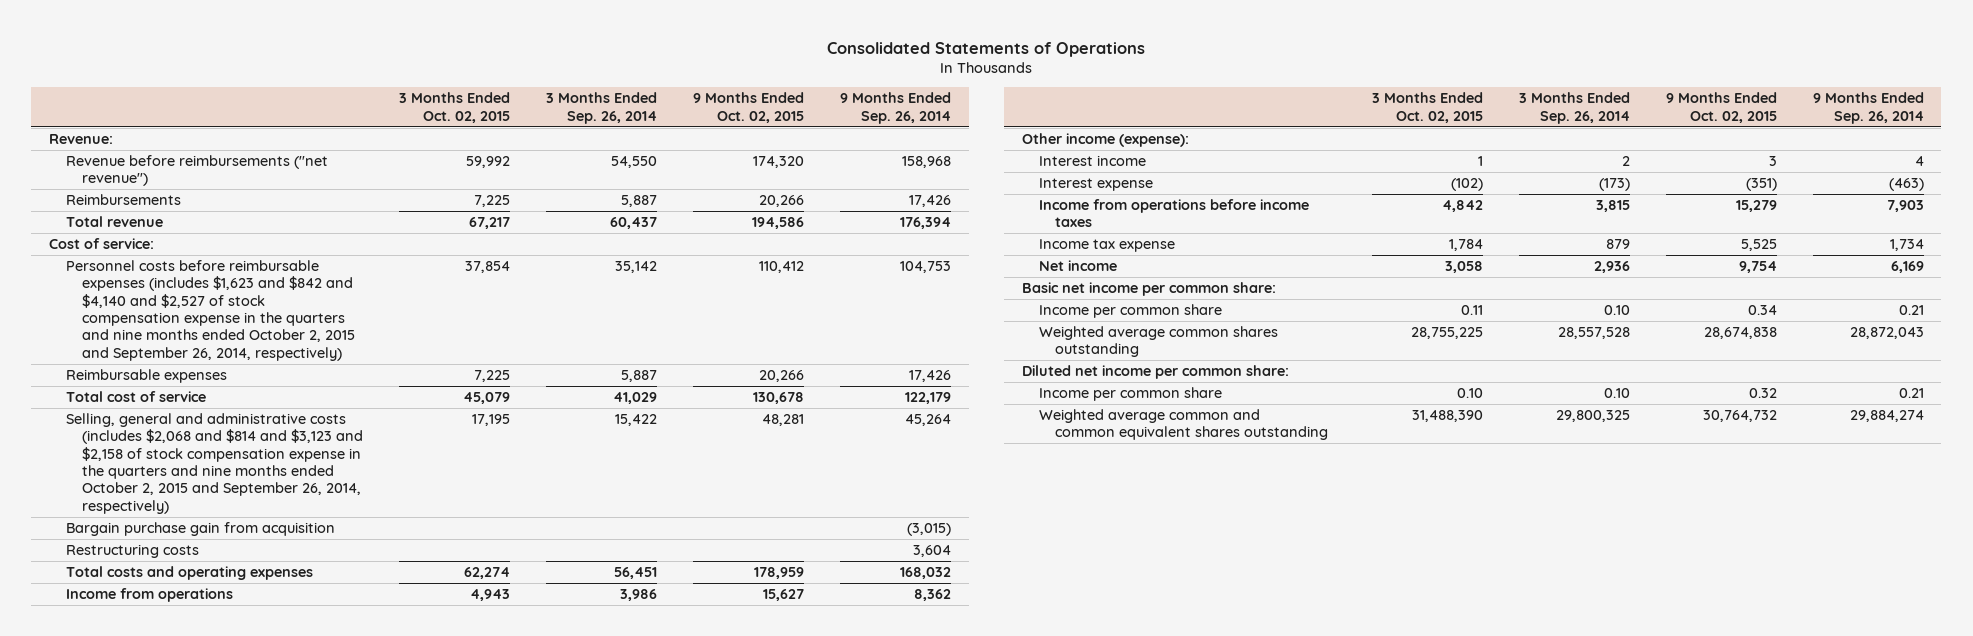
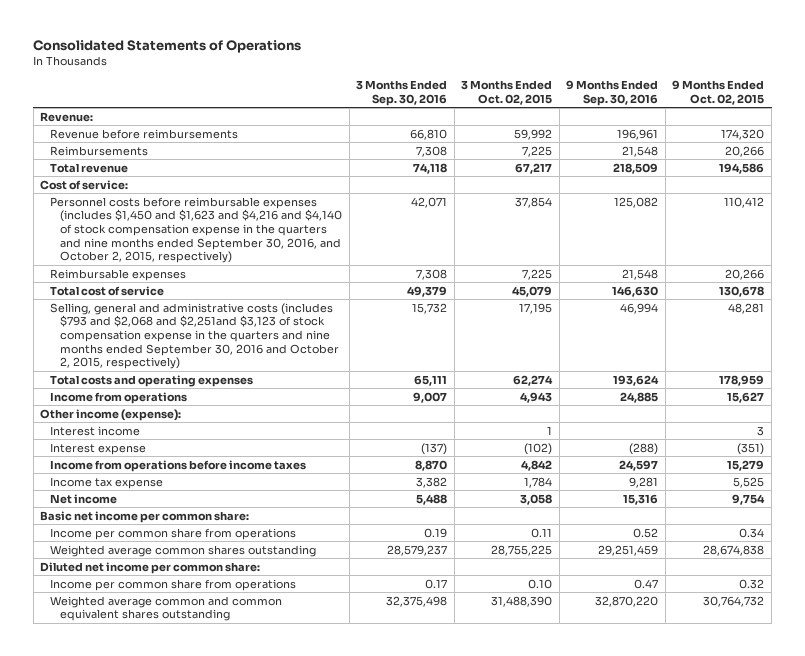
- | 3 Months Ended Oct. 02, 2015 | 3 Months Ended Sep. 26, 2014 | 9 Months Ended Oct. 02, 2015 | 9 Months Ended Sep. 26, 2014
+ | 3 Months Ended Sep. 30, 2016 | 3 Months Ended Oct. 02, 2015 | 9 Months Ended Sep. 30, 2016 | 9 Months Ended Oct. 02, 2015
- Revenue before reimbursements ("net revenue") | 59,992 | 54,550 | 174,320 | 158,968
+ Revenue before reimbursements | 66,810 | 59,992 | 196,961 | 174,320
- Personnel costs before reimbursable expenses (includes $1,623 and $842 and $4,140 and $2,527 of stock compensation expense in the quarters and nine months ended October 2, 2015 and September 26, 2014, respectively) | 37,854 | 35,142 | 110,412 | 104,753
+ Personnel costs before reimbursable expenses (includes $1,450 and $1,623 and $4,216 and $4,140 of stock compensation expense in the quarters and nine months ended September 30, 2016, and October 2, 2015, respectively) | 42,071 | 37,854 | 125,082 | 110,412
- Selling, general and administrative costs (includes $2,068 and $814 and $3,123 and $2,158 of stock compensation expense in the quarters and nine months ended October 2, 2015 and September 26, 2014, respectively) | 17,195 | 15,422 | 48,281 | 45,264
- Bargain purchase gain from acquisition | | | | (3,015)
- Restructuring costs | | | | 3,604
+ Selling, general and administrative costs (includes $793 and $2,068 and $2,251and $3,123 of stock compensation expense in the quarters and nine months ended September 30, 2016 and October 2, 2015, respectively) | 15,732 | 17,195 | 46,994 | 48,281
- Income per common share | 0.11 | 0.10 | 0.34 | 0.21
+ Income per common share from operations | 0.19 | 0.11 | 0.52 | 0.34
- Income per common share | 0.10 | 0.10 | 0.32 | 0.21
+ Income per common share from operations | 0.17 | 0.10 | 0.47 | 0.32

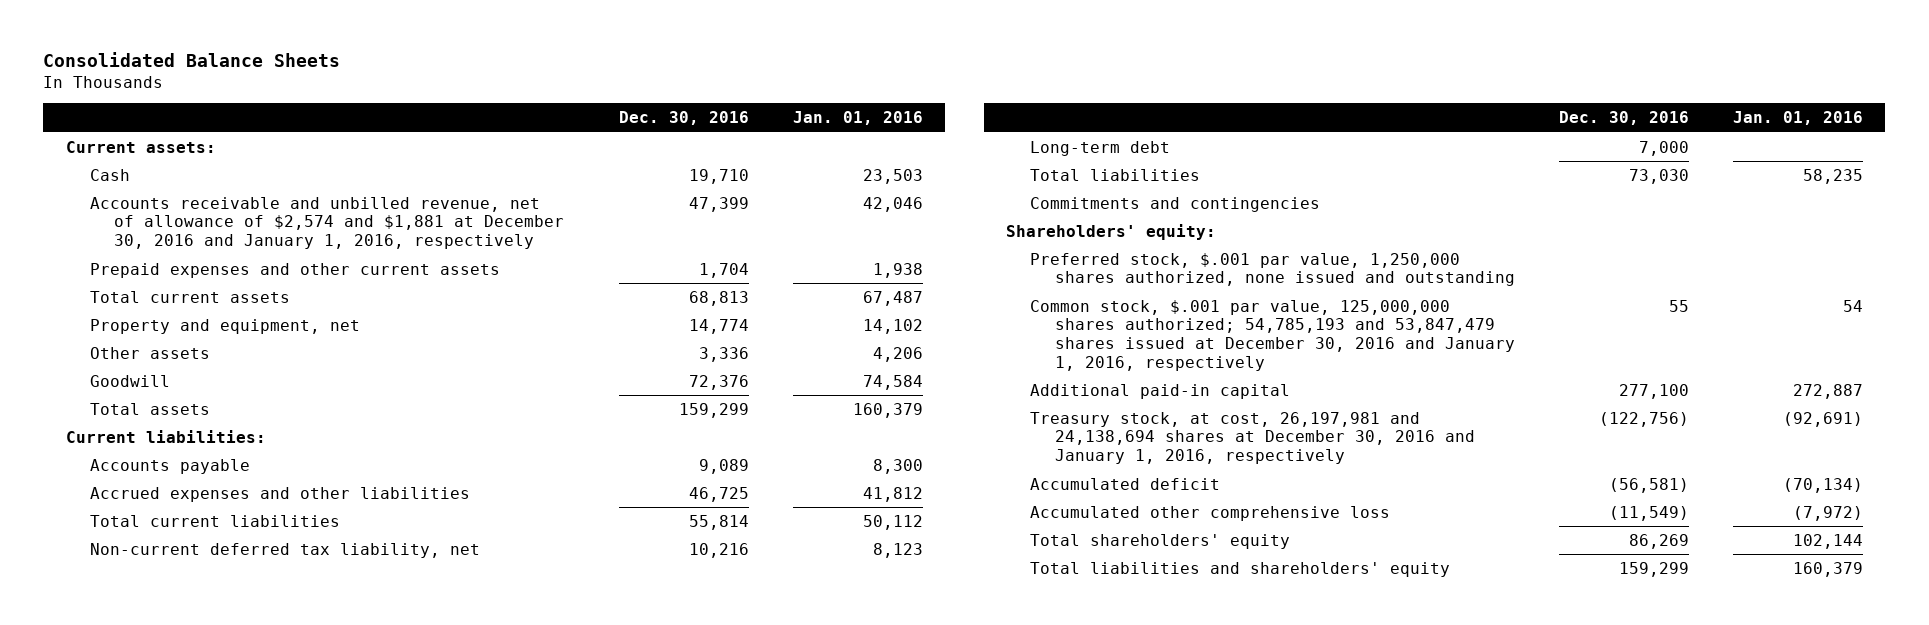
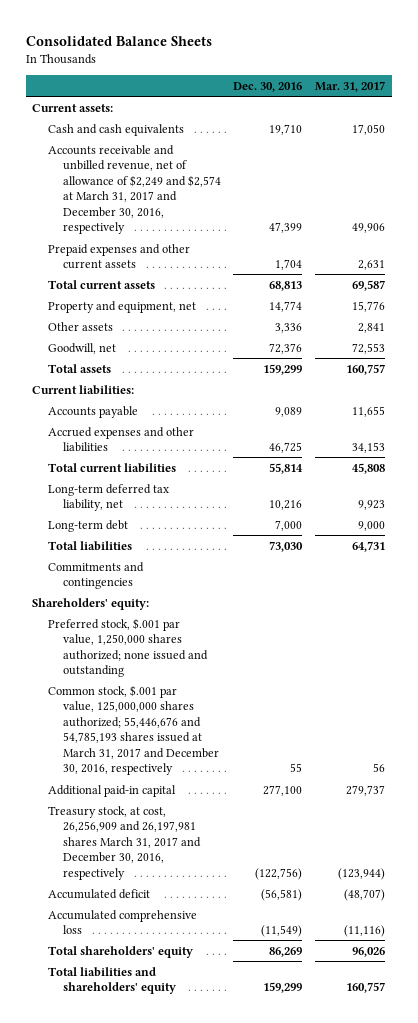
- | Dec. 30, 2016 | Jan. 01, 2016
+ | Dec. 30, 2016 | Mar. 31, 2017
- Cash | 19,710 | 23,503
- Accounts receivable and unbilled revenue, net of allowance of $2,574 and $1,881 at December 30, 2016 and January 1, 2016, respectively | 47,399 | 42,046
+ Cash and cash equivalents | 19,710 | 17,050
+ Accounts receivable and unbilled revenue, net of allowance of $2,249 and $2,574 at March 31, 2017 and December 30, 2016, respectively | 47,399 | 49,906
- Goodwill | 72,376 | 74,584
+ Goodwill, net | 72,376 | 72,553
- Non-current deferred tax liability, net | 10,216 | 8,123
+ Long-term deferred tax liability, net | 10,216 | 9,923
- Preferred stock, $.001 par value, 1,250,000 shares authorized, none issued and outstanding
- Common stock, $.001 par value, 125,000,000 shares authorized; 54,785,193 and 53,847,479 shares issued at December 30, 2016 and January 1, 2016, respectively | 55 | 54
+ Preferred stock, $.001 par value, 1,250,000 shares authorized; none issued and outstanding
+ Common stock, $.001 par value, 125,000,000 shares authorized; 55,446,676 and 54,785,193 shares issued at March 31, 2017 and December 30, 2016, respectively | 55 | 56
- Treasury stock, at cost, 26,197,981 and 24,138,694 shares at December 30, 2016 and January 1, 2016, respectively | (122,756) | (92,691)
+ Treasury stock, at cost, 26,256,909 and 26,197,981 shares March 31, 2017 and December 30, 2016, respectively | (122,756) | (123,944)
- Accumulated other comprehensive loss | (11,549) | (7,972)
+ Accumulated comprehensive loss | (11,549) | (11,116)

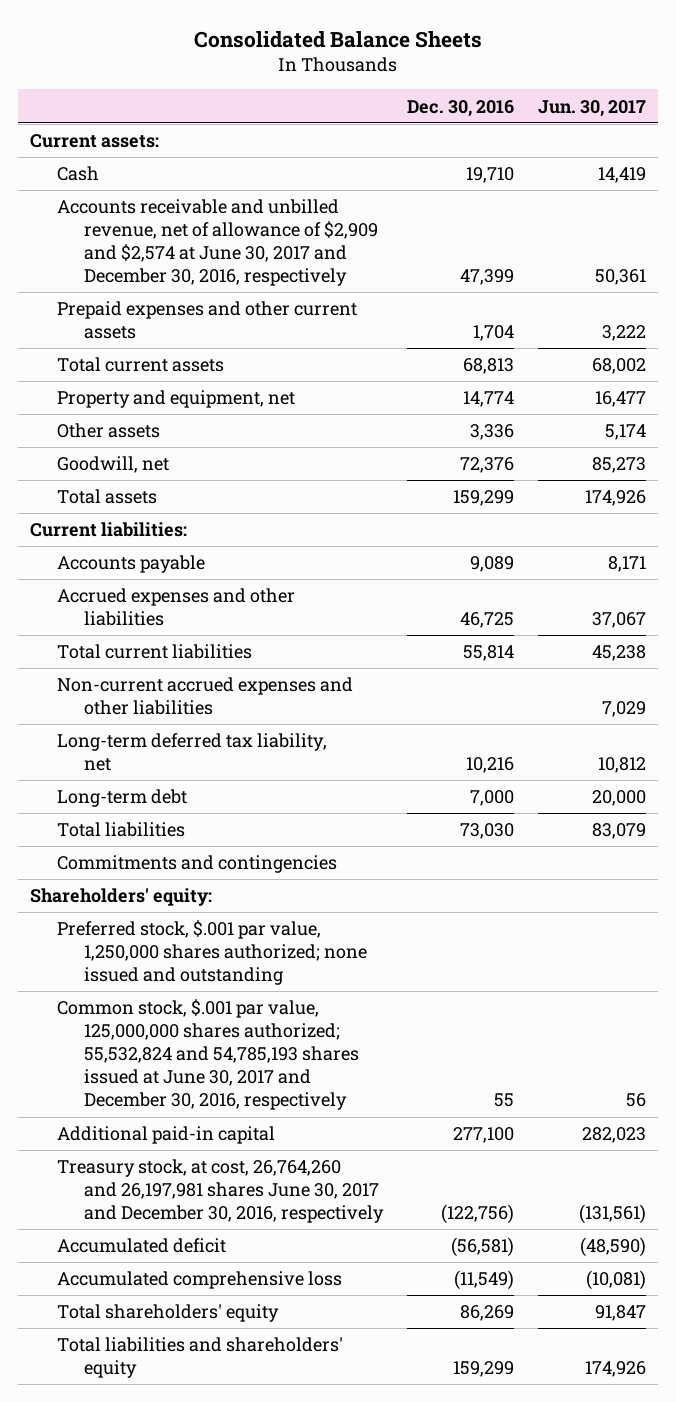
- | Dec. 30, 2016 | Mar. 31, 2017
+ | Dec. 30, 2016 | Jun. 30, 2017
- Cash and cash equivalents | 19,710 | 17,050
- Accounts receivable and unbilled revenue, net of allowance of $2,249 and $2,574 at March 31, 2017 and December 30, 2016, respectively | 47,399 | 49,906
+ Cash | 19,710 | 14,419
+ Accounts receivable and unbilled revenue, net of allowance of $2,909 and $2,574 at June 30, 2017 and December 30, 2016, respectively | 47,399 | 50,361
+ Non-current accrued expenses and other liabilities | | 7,029
- Common stock, $.001 par value, 125,000,000 shares authorized; 55,446,676 and 54,785,193 shares issued at March 31, 2017 and December 30, 2016, respectively | 55 | 56
+ Common stock, $.001 par value, 125,000,000 shares authorized; 55,532,824 and 54,785,193 shares issued at June 30, 2017 and December 30, 2016, respectively | 55 | 56
- Treasury stock, at cost, 26,256,909 and 26,197,981 shares March 31, 2017 and December 30, 2016, respectively | (122,756) | (123,944)
+ Treasury stock, at cost, 26,764,260 and 26,197,981 shares June 30, 2017 and December 30, 2016, respectively | (122,756) | (131,561)

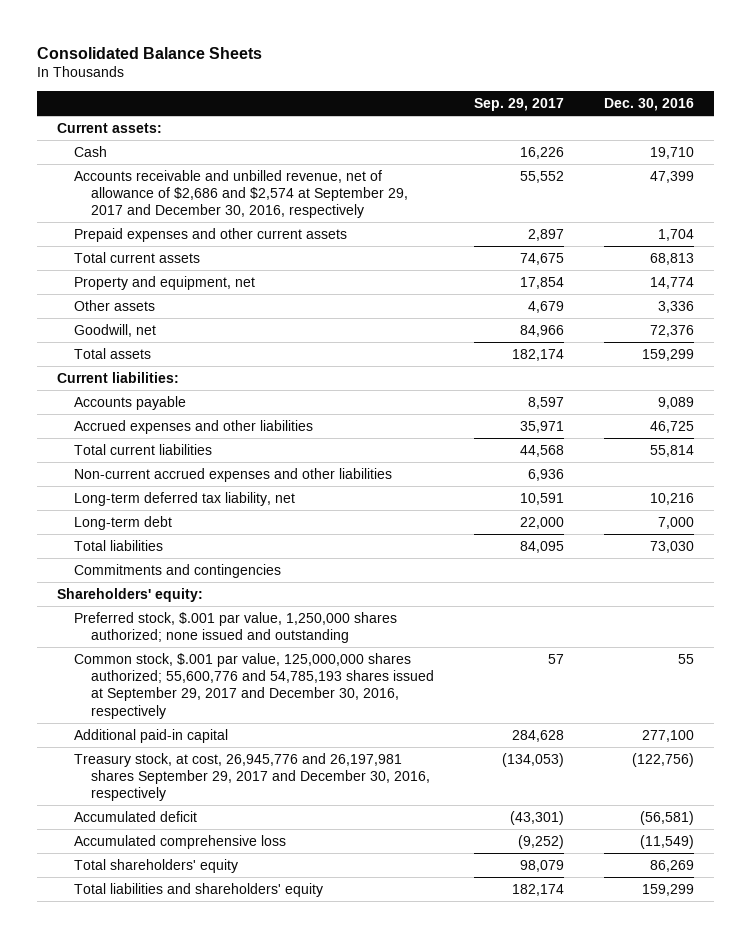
- | Dec. 30, 2016 | Jun. 30, 2017
+ | Sep. 29, 2017 | Dec. 30, 2016
- Accounts receivable and unbilled revenue, net of allowance of $2,909 and $2,574 at June 30, 2017 and December 30, 2016, respectively | 47,399 | 50,361
+ Accounts receivable and unbilled revenue, net of allowance of $2,686 and $2,574 at September 29, 2017 and December 30, 2016, respectively | 55,552 | 47,399
- Common stock, $.001 par value, 125,000,000 shares authorized; 55,532,824 and 54,785,193 shares issued at June 30, 2017 and December 30, 2016, respectively | 55 | 56
+ Common stock, $.001 par value, 125,000,000 shares authorized; 55,600,776 and 54,785,193 shares issued at September 29, 2017 and December 30, 2016, respectively | 57 | 55
- Treasury stock, at cost, 26,764,260 and 26,197,981 shares June 30, 2017 and December 30, 2016, respectively | (122,756) | (131,561)
+ Treasury stock, at cost, 26,945,776 and 26,197,981 shares September 29, 2017 and December 30, 2016, respectively | (134,053) | (122,756)

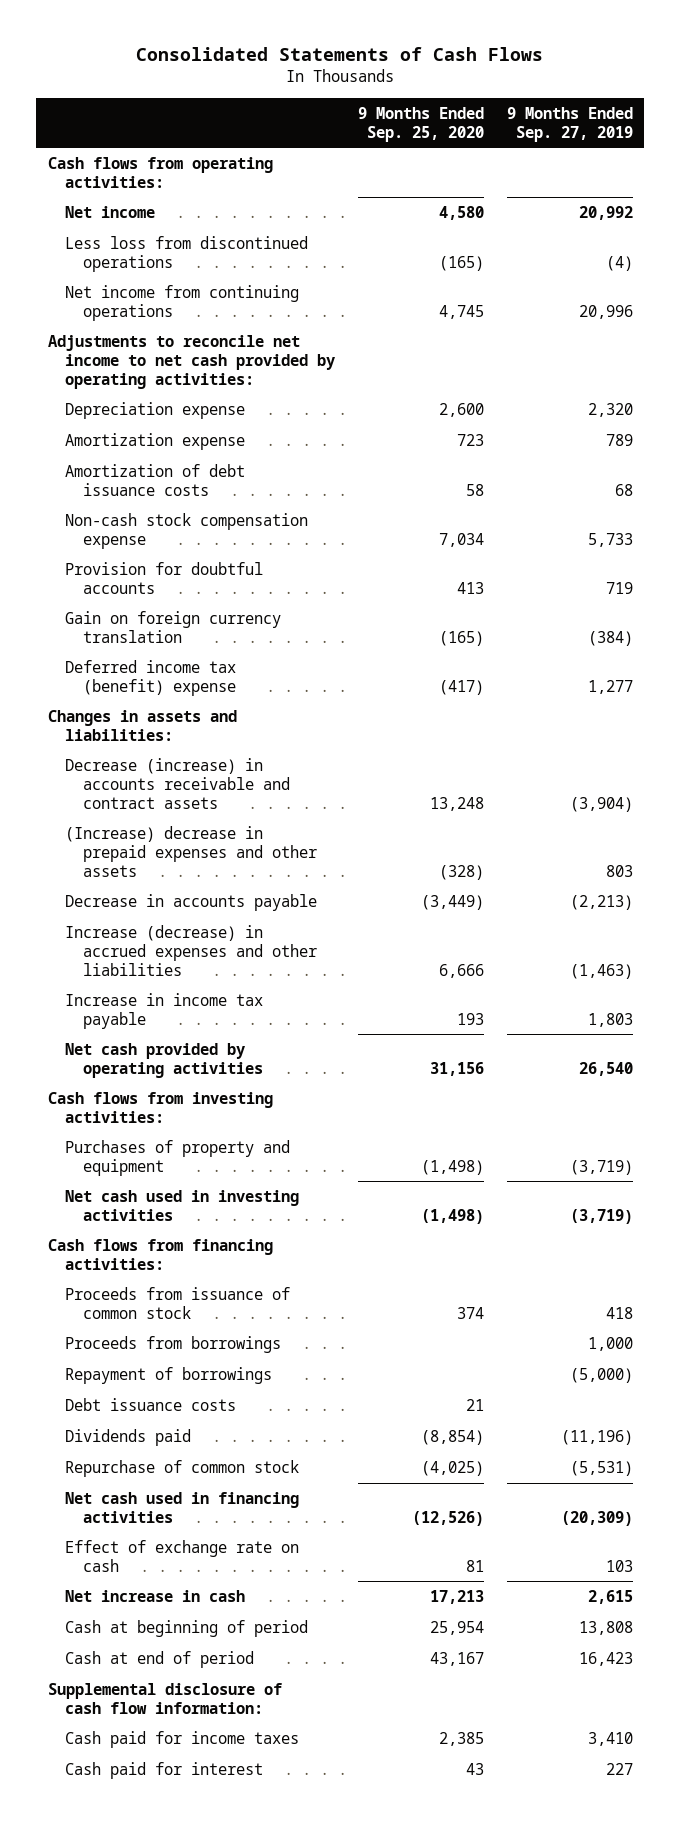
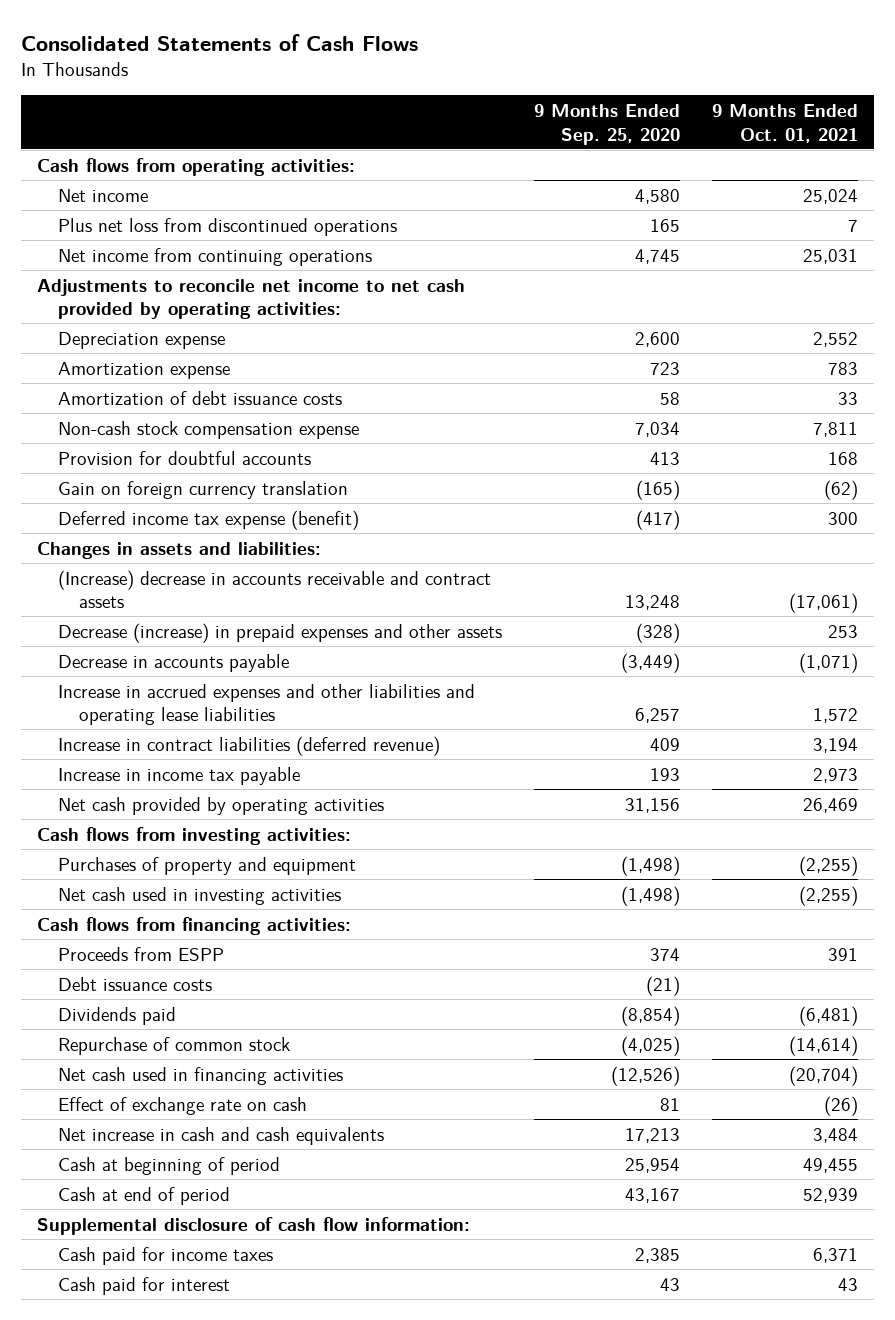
- | 9 Months Ended Sep. 25, 2020 | 9 Months Ended Sep. 27, 2019
+ | 9 Months Ended Sep. 25, 2020 | 9 Months Ended Oct. 01, 2021
- Less loss from discontinued operations | (165) | (4)
+ Plus net loss from discontinued operations | 165 | 7
- Deferred income tax (benefit) expense | (417) | 1,277
+ Deferred income tax expense (benefit) | (417) | 300
- Decrease (increase) in accounts receivable and contract assets | 13,248 | (3,904)
- (Increase) decrease in prepaid expenses and other assets | (328) | 803
+ (Increase) decrease in accounts receivable and contract assets | 13,248 | (17,061)
+ Decrease (increase) in prepaid expenses and other assets | (328) | 253
- Increase (decrease) in accrued expenses and other liabilities | 6,666 | (1,463)
+ Increase in accrued expenses and other liabilities and operating lease liabilities | 6,257 | 1,572
+ Increase in contract liabilities (deferred revenue) | 409 | 3,194
- Proceeds from issuance of common stock | 374 | 418
- Proceeds from borrowings | | 1,000
- Repayment of borrowings | | (5,000)
- Debt issuance costs | 21 |
+ Proceeds from ESPP | 374 | 391
+ Debt issuance costs | (21) |
- Net increase in cash | 17,213 | 2,615
+ Net increase in cash and cash equivalents | 17,213 | 3,484

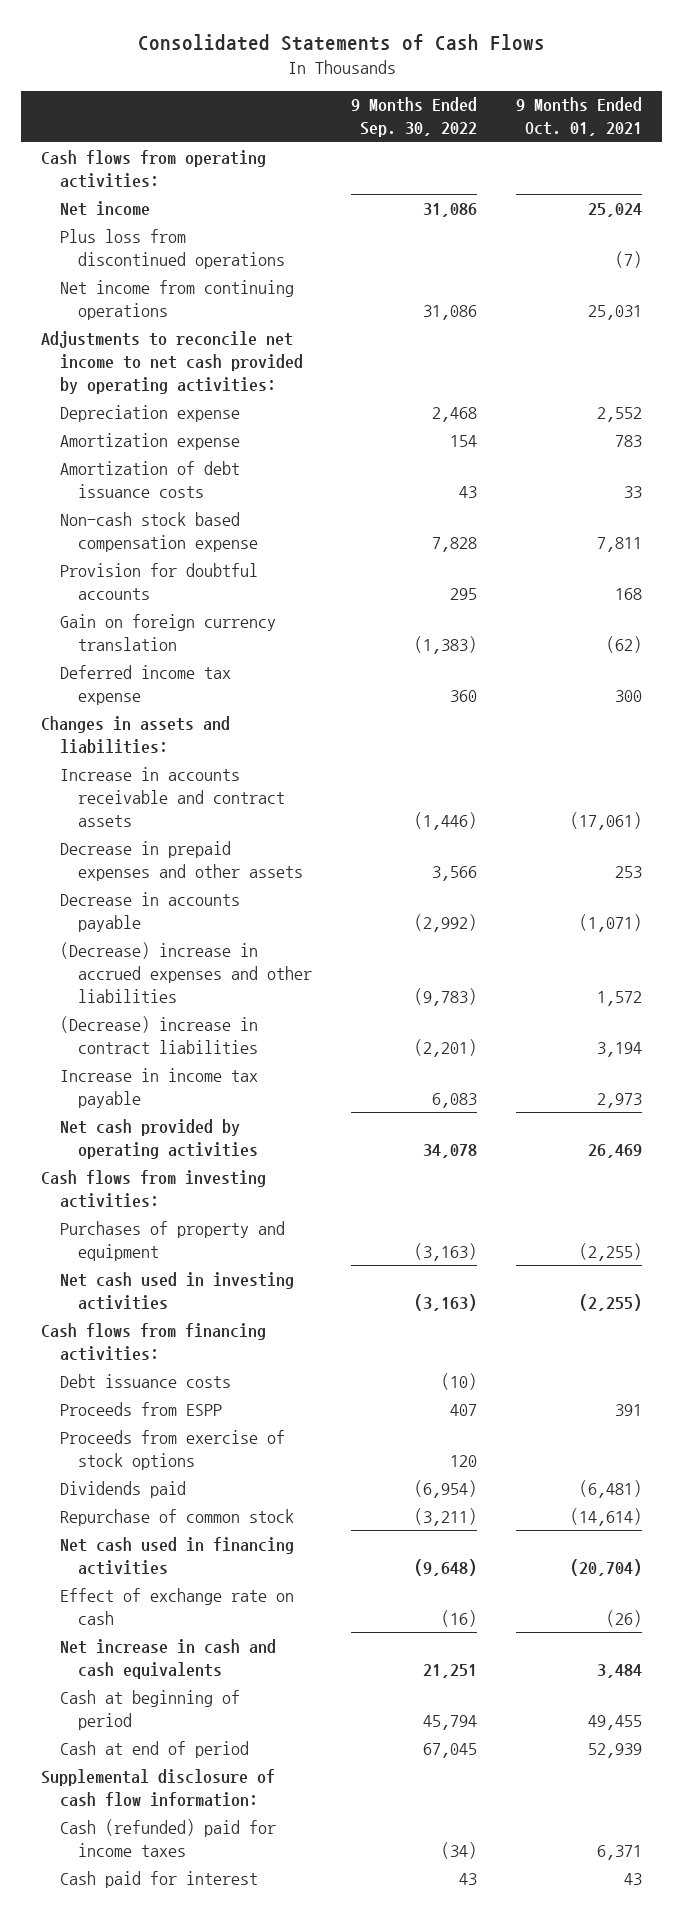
- | 9 Months Ended Sep. 25, 2020 | 9 Months Ended Oct. 01, 2021
+ | 9 Months Ended Sep. 30, 2022 | 9 Months Ended Oct. 01, 2021
- Plus net loss from discontinued operations | 165 | 7
+ Plus loss from discontinued operations | | (7)
- Non-cash stock compensation expense | 7,034 | 7,811
+ Non-cash stock based compensation expense | 7,828 | 7,811
- Deferred income tax expense (benefit) | (417) | 300
+ Deferred income tax expense | 360 | 300
- (Increase) decrease in accounts receivable and contract assets | 13,248 | (17,061)
- Decrease (increase) in prepaid expenses and other assets | (328) | 253
+ Increase in accounts receivable and contract assets | (1,446) | (17,061)
+ Decrease in prepaid expenses and other assets | 3,566 | 253
- Increase in accrued expenses and other liabilities and operating lease liabilities | 6,257 | 1,572
- Increase in contract liabilities (deferred revenue) | 409 | 3,194
+ (Decrease) increase in accrued expenses and other liabilities | (9,783) | 1,572
+ (Decrease) increase in contract liabilities | (2,201) | 3,194
moved down: Proceeds from ESPP | 407 | 391
+ Proceeds from exercise of stock options | 120 |
- Cash paid for income taxes | 2,385 | 6,371
+ Cash (refunded) paid for income taxes | (34) | 6,371

